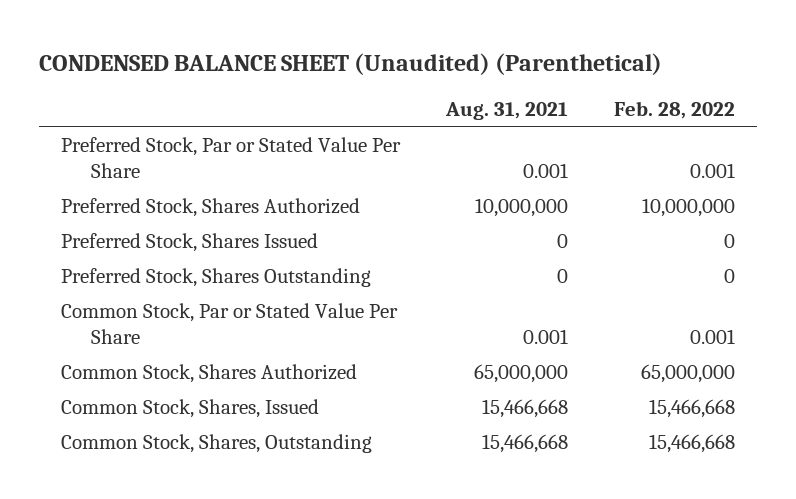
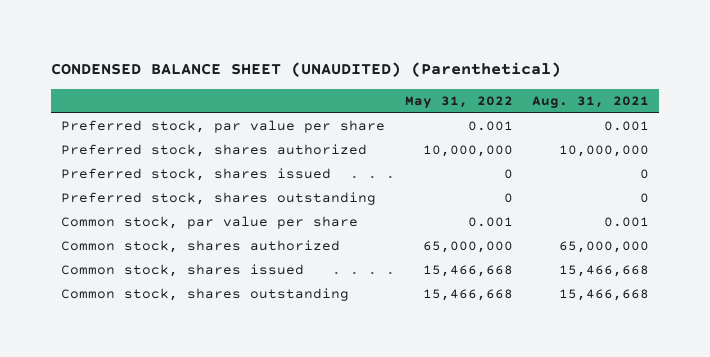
- CONDENSED BALANCE SHEET (Unaudited) (Parenthetical)
+ CONDENSED BALANCE SHEET (UNAUDITED) (Parenthetical)
- | Aug. 31, 2021 | Feb. 28, 2022
+ | May 31, 2022 | Aug. 31, 2021
- Preferred Stock, Par or Stated Value Per Share | 0.001 | 0.001
- Preferred Stock, Shares Authorized | 10,000,000 | 10,000,000
- Preferred Stock, Shares Issued | 0 | 0
- Preferred Stock, Shares Outstanding | 0 | 0
- Common Stock, Par or Stated Value Per Share | 0.001 | 0.001
- Common Stock, Shares Authorized | 65,000,000 | 65,000,000
- Common Stock, Shares, Issued | 15,466,668 | 15,466,668
- Common Stock, Shares, Outstanding | 15,466,668 | 15,466,668
+ Preferred stock, par value per share | 0.001 | 0.001
+ Preferred stock, shares authorized | 10,000,000 | 10,000,000
+ Preferred stock, shares issued | 0 | 0
+ Preferred stock, shares outstanding | 0 | 0
+ Common stock, par value per share | 0.001 | 0.001
+ Common stock, shares authorized | 65,000,000 | 65,000,000
+ Common stock, shares issued | 15,466,668 | 15,466,668
+ Common stock, shares outstanding | 15,466,668 | 15,466,668

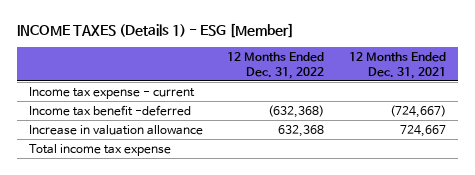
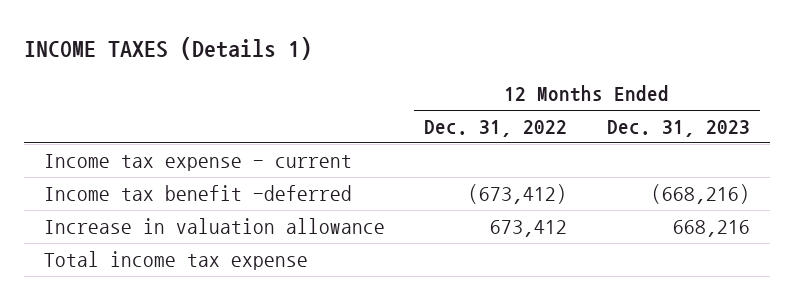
- INCOME TAXES (Details 1) - ESG [Member]
+ INCOME TAXES (Details 1)
- | 12 Months Ended Dec. 31, 2022 | 12 Months Ended Dec. 31, 2021
+ | 12 Months Ended Dec. 31, 2022 | 12 Months Ended Dec. 31, 2023
- Income tax benefit -deferred | (632,368) | (724,667)
- Increase in valuation allowance | 632,368 | 724,667
+ Income tax benefit -deferred | (673,412) | (668,216)
+ Increase in valuation allowance | 673,412 | 668,216

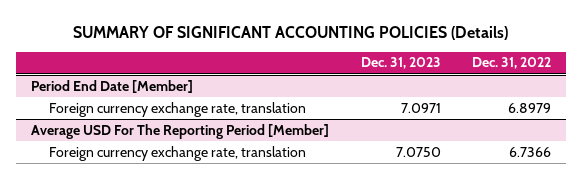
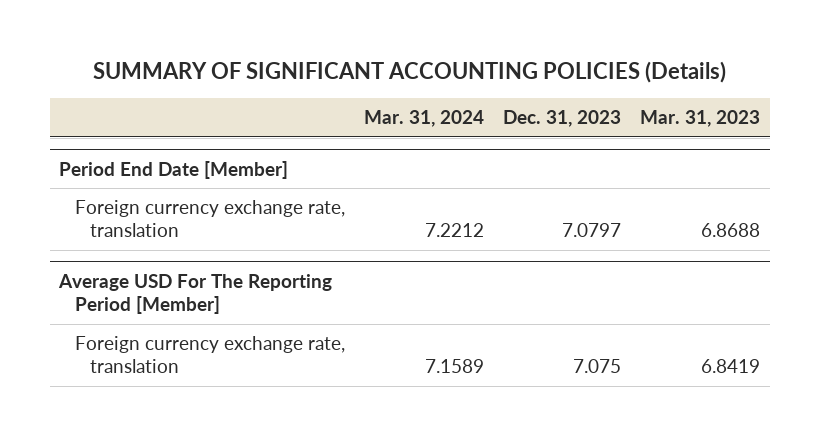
- | Dec. 31, 2023 | Dec. 31, 2022
+ | Mar. 31, 2024 | Dec. 31, 2023 | Mar. 31, 2023
@ Period End Date [Member]
- Foreign currency exchange rate, translation | 7.0971 | 6.8979
+ Foreign currency exchange rate, translation | 7.2212 | 7.0797 | 6.8688
@ Average USD For The Reporting Period [Member]
- Foreign currency exchange rate, translation | 7.0750 | 6.7366
+ Foreign currency exchange rate, translation | 7.1589 | 7.075 | 6.8419

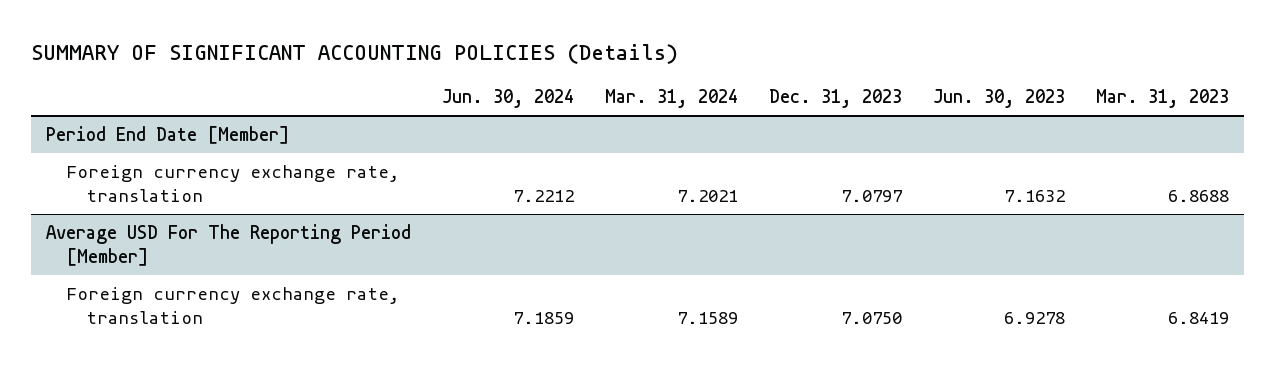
- | Mar. 31, 2024 | Dec. 31, 2023 | Mar. 31, 2023
+ | Jun. 30, 2024 | Mar. 31, 2024 | Dec. 31, 2023 | Jun. 30, 2023 | Mar. 31, 2023
@ Period End Date [Member]
- Foreign currency exchange rate, translation | 7.2212 | 7.0797 | 6.8688
+ Foreign currency exchange rate, translation | 7.2212 | 7.2021 | 7.0797 | 7.1632 | 6.8688
@ Average USD For The Reporting Period [Member]
- Foreign currency exchange rate, translation | 7.1589 | 7.075 | 6.8419
+ Foreign currency exchange rate, translation | 7.1859 | 7.1589 | 7.0750 | 6.9278 | 6.8419

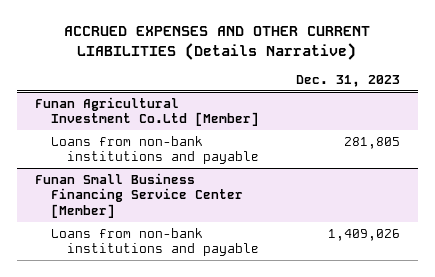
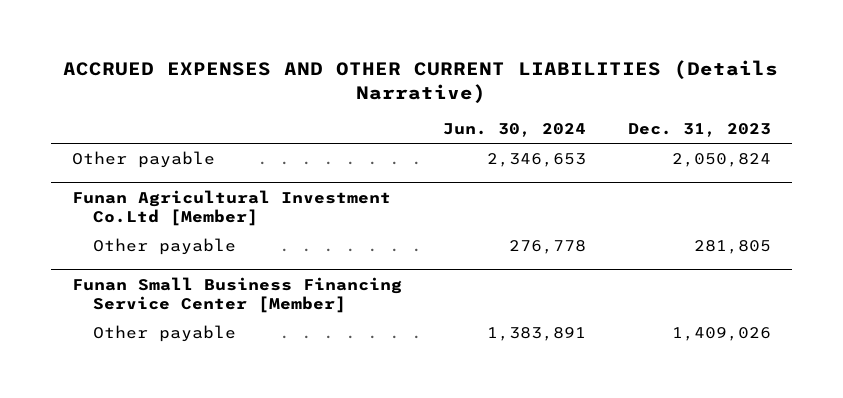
- | Dec. 31, 2023
+ | Jun. 30, 2024 | Dec. 31, 2023
+ Other payable | 2,346,653 | 2,050,824
@ Funan Agricultural Investment Co.Ltd [Member]
- Loans from non-bank institutions and payable | 281,805
+ Other payable | 276,778 | 281,805
@ Funan Small Business Financing Service Center [Member]
- Loans from non-bank institutions and payable | 1,409,026
+ Other payable | 1,383,891 | 1,409,026

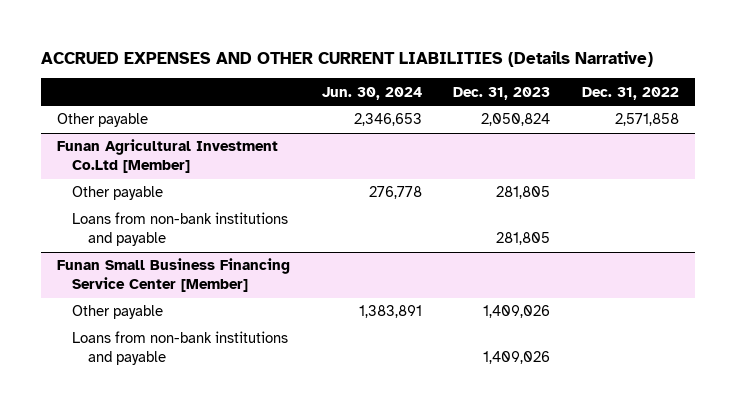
- | Jun. 30, 2024 | Dec. 31, 2023
+ | Jun. 30, 2024 | Dec. 31, 2023 | Dec. 31, 2022
@ Funan Agricultural Investment Co.Ltd [Member]
+ Loans from non-bank institutions and payable | | 281,805 |
@ Funan Small Business Financing Service Center [Member]
+ Loans from non-bank institutions and payable | | 1,409,026 |

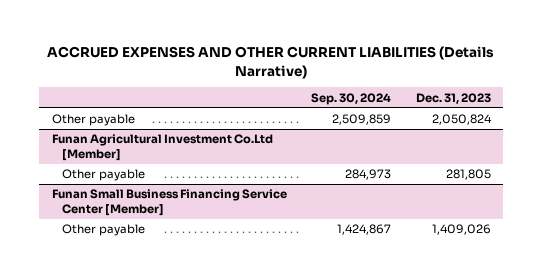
- | Jun. 30, 2024 | Dec. 31, 2023 | Dec. 31, 2022
+ | Sep. 30, 2024 | Dec. 31, 2023
@ Funan Agricultural Investment Co.Ltd [Member]
- Loans from non-bank institutions and payable | | 281,805 |
@ Funan Small Business Financing Service Center [Member]
- Loans from non-bank institutions and payable | | 1,409,026 |

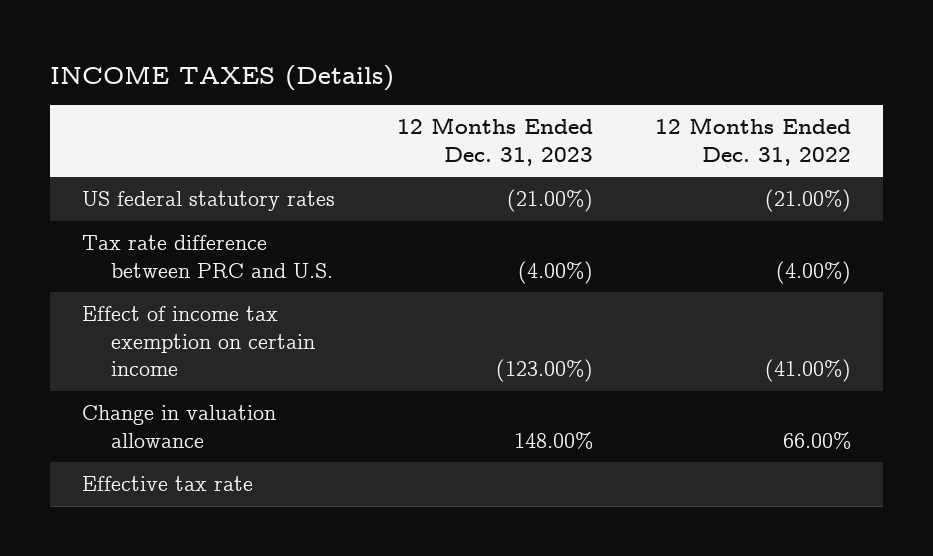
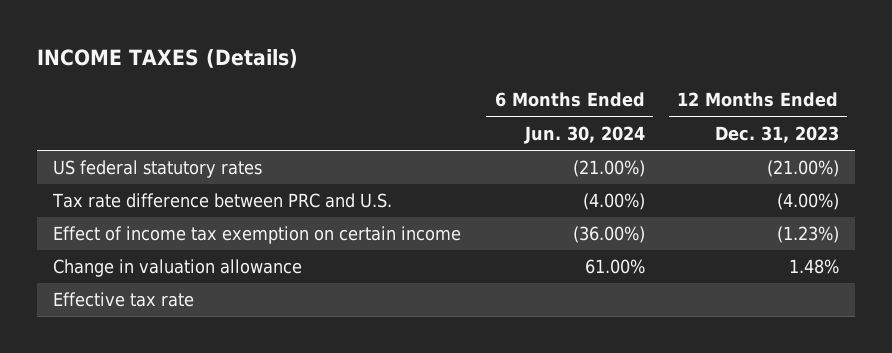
- | 12 Months Ended Dec. 31, 2023 | 12 Months Ended Dec. 31, 2022
+ | 6 Months Ended Jun. 30, 2024 | 12 Months Ended Dec. 31, 2023
- Effect of income tax exemption on certain income | (123.00%) | (41.00%)
- Change in valuation allowance | 148.00% | 66.00%
+ Effect of income tax exemption on certain income | (36.00%) | (1.23%)
+ Change in valuation allowance | 61.00% | 1.48%

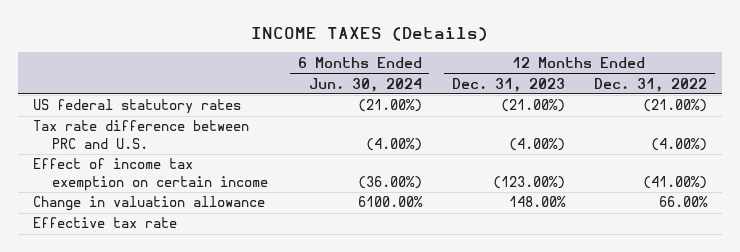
- | 6 Months Ended Jun. 30, 2024 | 12 Months Ended Dec. 31, 2023
+ | 6 Months Ended Jun. 30, 2024 | 12 Months Ended Dec. 31, 2023 | 12 Months Ended Dec. 31, 2022
- Effect of income tax exemption on certain income | (36.00%) | (1.23%)
- Change in valuation allowance | 61.00% | 1.48%
+ Effect of income tax exemption on certain income | (36.00%) | (123.00%) | (41.00%)
+ Change in valuation allowance | 6100.00% | 148.00% | 66.00%

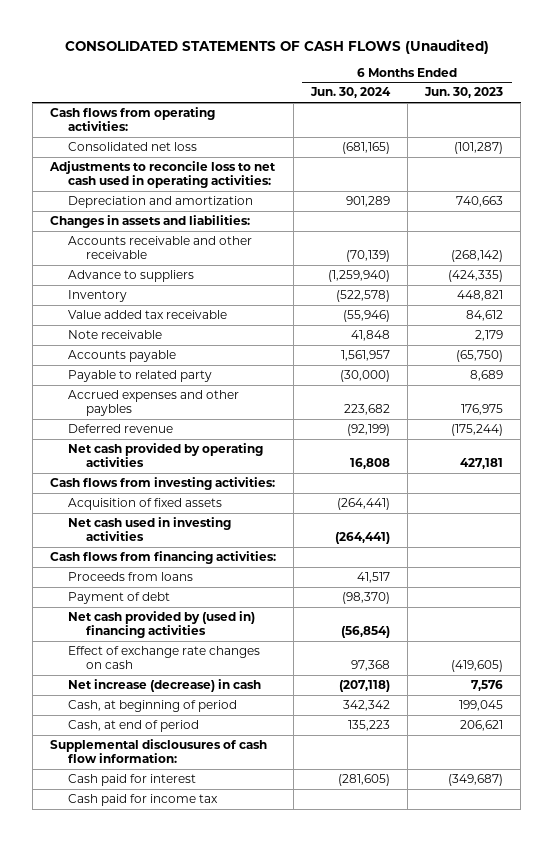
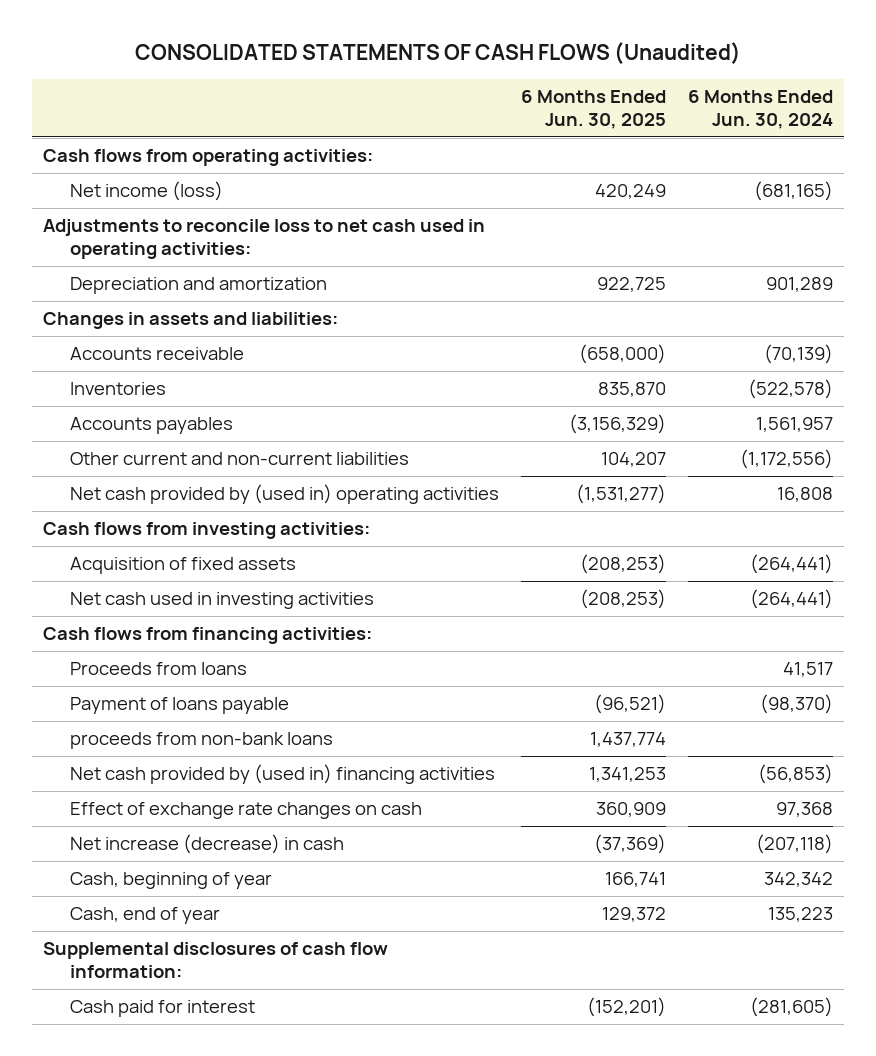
- | 6 Months Ended Jun. 30, 2024 | 6 Months Ended Jun. 30, 2023
+ | 6 Months Ended Jun. 30, 2025 | 6 Months Ended Jun. 30, 2024
- Consolidated net loss | (681,165) | (101,287)
+ Net income (loss) | 420,249 | (681,165)
- Accounts receivable and other receivable | (70,139) | (268,142)
- Advance to suppliers | (1,259,940) | (424,335)
- Inventory | (522,578) | 448,821
- Value added tax receivable | (55,946) | 84,612
- Note receivable | 41,848 | 2,179
- Accounts payable | 1,561,957 | (65,750)
- Payable to related party | (30,000) | 8,689
- Accrued expenses and other paybles | 223,682 | 176,975
- Deferred revenue | (92,199) | (175,244)
- Net cash provided by operating activities | 16,808 | 427,181
+ Accounts receivable | (658,000) | (70,139)
+ Inventories | 835,870 | (522,578)
+ Accounts payables | (3,156,329) | 1,561,957
+ Other current and non-current liabilities | 104,207 | (1,172,556)
+ Net cash provided by (used in) operating activities | (1,531,277) | 16,808
- Payment of debt | (98,370) |
- Net cash provided by (used in) financing activities | (56,854) |
+ Payment of loans payable | (96,521) | (98,370)
+ proceeds from non-bank loans | 1,437,774 |
+ Net cash provided by (used in) financing activities | 1,341,253 | (56,853)
- Cash, at beginning of period | 342,342 | 199,045
- Cash, at end of period | 135,223 | 206,621
- Supplemental disclousures of cash flow information:
+ Cash, beginning of year | 166,741 | 342,342
+ Cash, end of year | 129,372 | 135,223
+ Supplemental disclosures of cash flow information:
- Cash paid for income tax

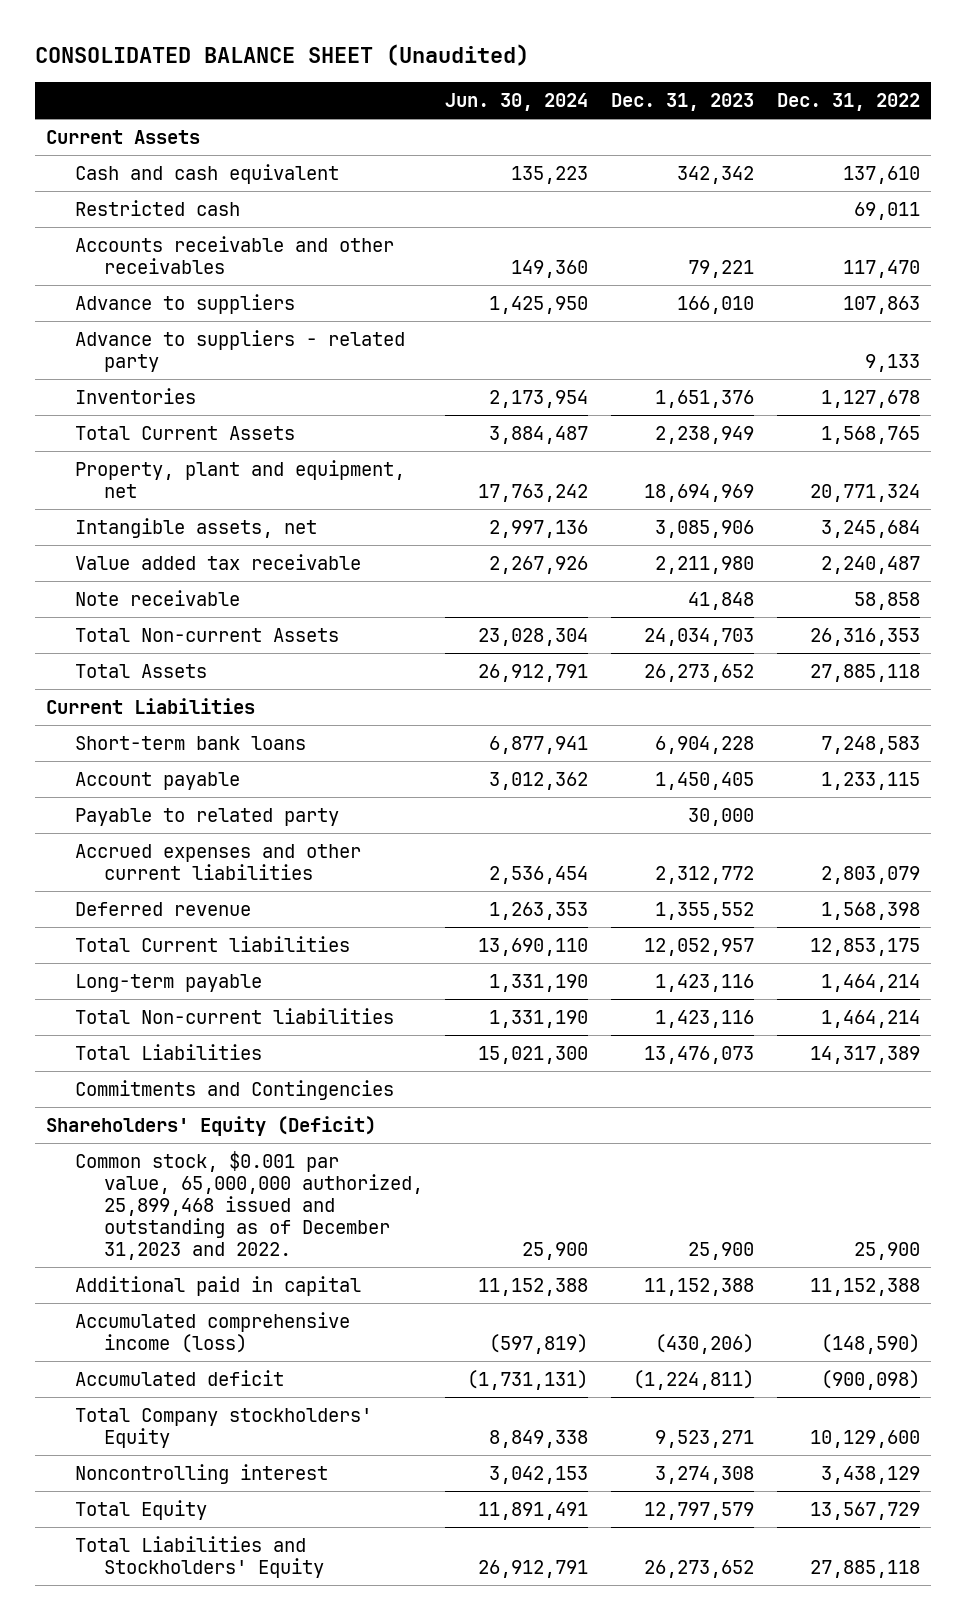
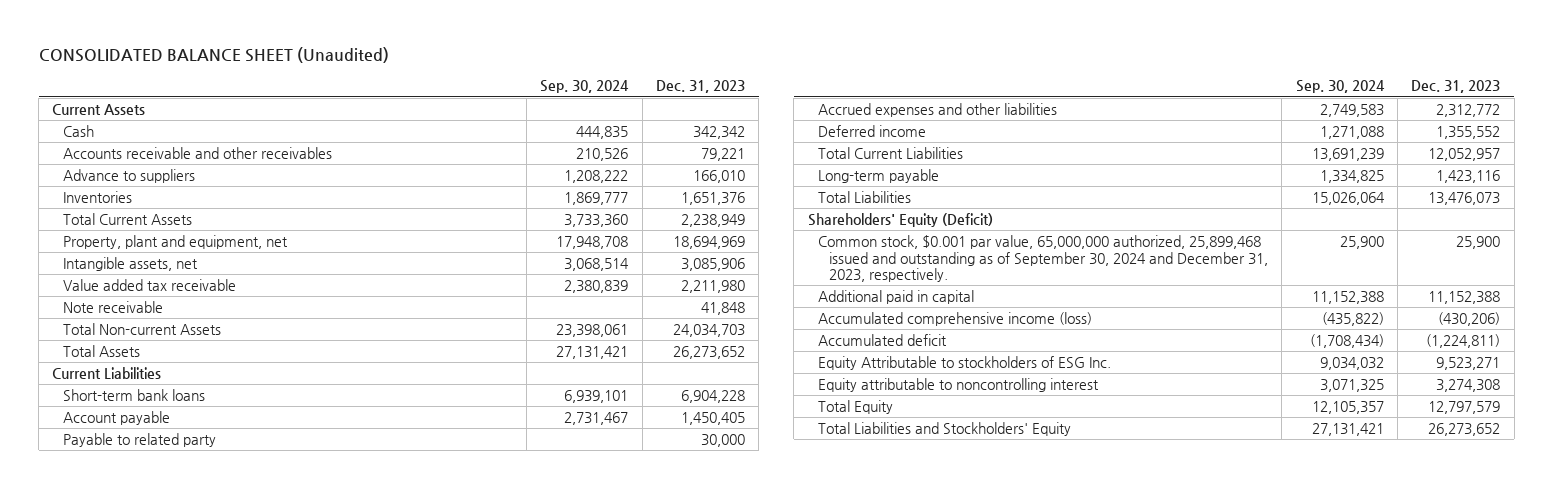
- | Jun. 30, 2024 | Dec. 31, 2023 | Dec. 31, 2022
+ | Sep. 30, 2024 | Dec. 31, 2023
- Cash and cash equivalent | 135,223 | 342,342 | 137,610
- Restricted cash | | | 69,011
+ Cash | 444,835 | 342,342
- Advance to suppliers - related party | | | 9,133
- Accrued expenses and other current liabilities | 2,536,454 | 2,312,772 | 2,803,079
- Deferred revenue | 1,263,353 | 1,355,552 | 1,568,398
- Total Current liabilities | 13,690,110 | 12,052,957 | 12,853,175
+ Accrued expenses and other liabilities | 2,749,583 | 2,312,772
+ Deferred income | 1,271,088 | 1,355,552
+ Total Current Liabilities | 13,691,239 | 12,052,957
- Total Non-current liabilities | 1,331,190 | 1,423,116 | 1,464,214
- Commitments and Contingencies
- Common stock, $0.001 par value, 65,000,000 authorized, 25,899,468 issued and outstanding as of December 31,2023 and 2022. | 25,900 | 25,900 | 25,900
+ Common stock, $0.001 par value, 65,000,000 authorized, 25,899,468 issued and outstanding as of September 30, 2024 and December 31, 2023, respectively. | 25,900 | 25,900
- Total Company stockholders' Equity | 8,849,338 | 9,523,271 | 10,129,600
- Noncontrolling interest | 3,042,153 | 3,274,308 | 3,438,129
+ Equity Attributable to stockholders of ESG Inc. | 9,034,032 | 9,523,271
+ Equity attributable to noncontrolling interest | 3,071,325 | 3,274,308

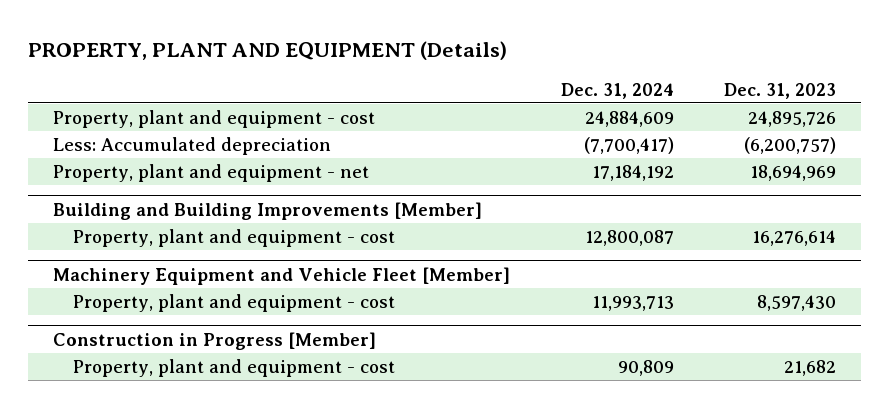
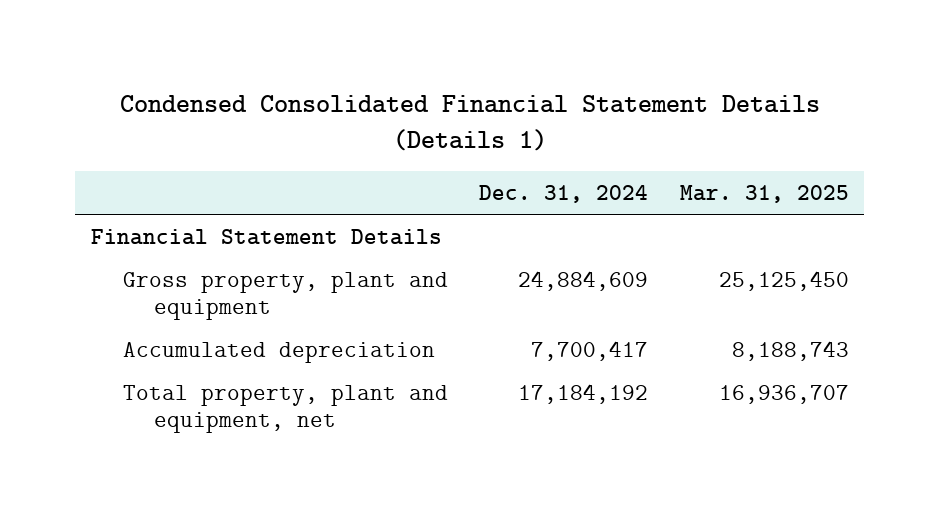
- PROPERTY, PLANT AND EQUIPMENT (Details)
+ Condensed Consolidated Financial Statement Details (Details 1)
- | Dec. 31, 2024 | Dec. 31, 2023
+ | Dec. 31, 2024 | Mar. 31, 2025
- Property, plant and equipment - cost | 24,884,609 | 24,895,726
- Less: Accumulated depreciation | (7,700,417) | (6,200,757)
- Property, plant and equipment - net | 17,184,192 | 18,694,969
- Building and Building Improvements [Member]
- Property, plant and equipment - cost | 12,800,087 | 16,276,614
- Machinery Equipment and Vehicle Fleet [Member]
- Property, plant and equipment - cost | 11,993,713 | 8,597,430
- Construction in Progress [Member]
- Property, plant and equipment - cost | 90,809 | 21,682
+ Financial Statement Details
+ Gross property, plant and equipment | 24,884,609 | 25,125,450
+ Accumulated depreciation | 7,700,417 | 8,188,743
+ Total property, plant and equipment, net | 17,184,192 | 16,936,707

